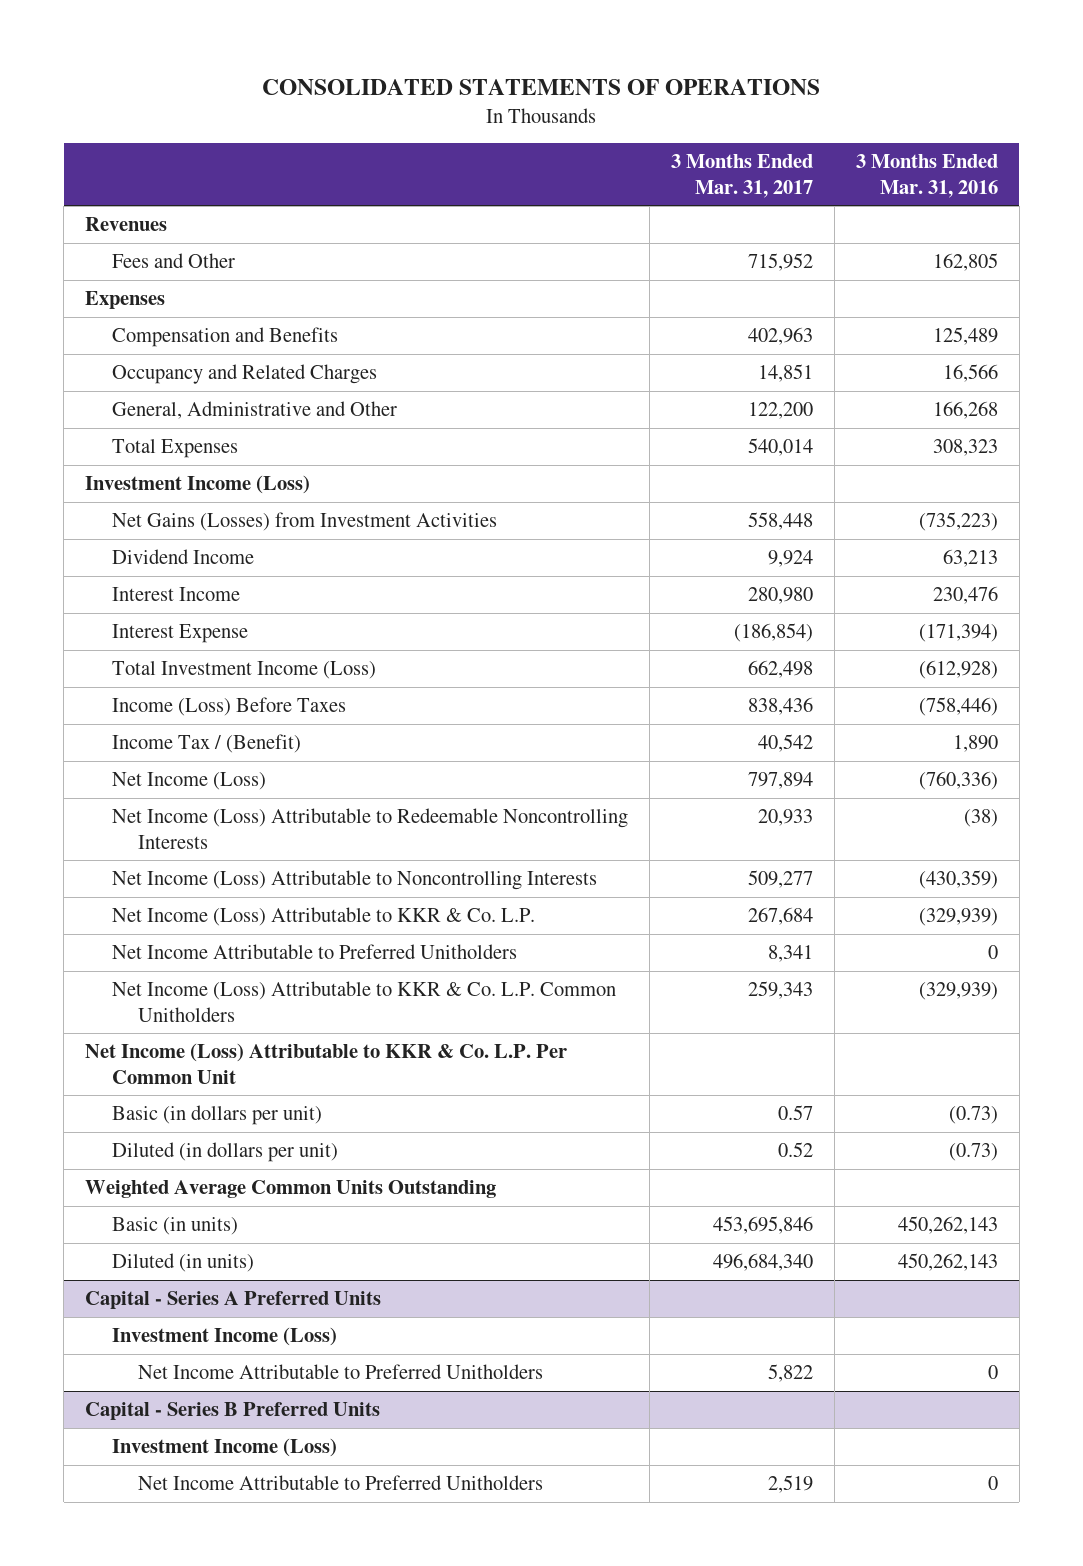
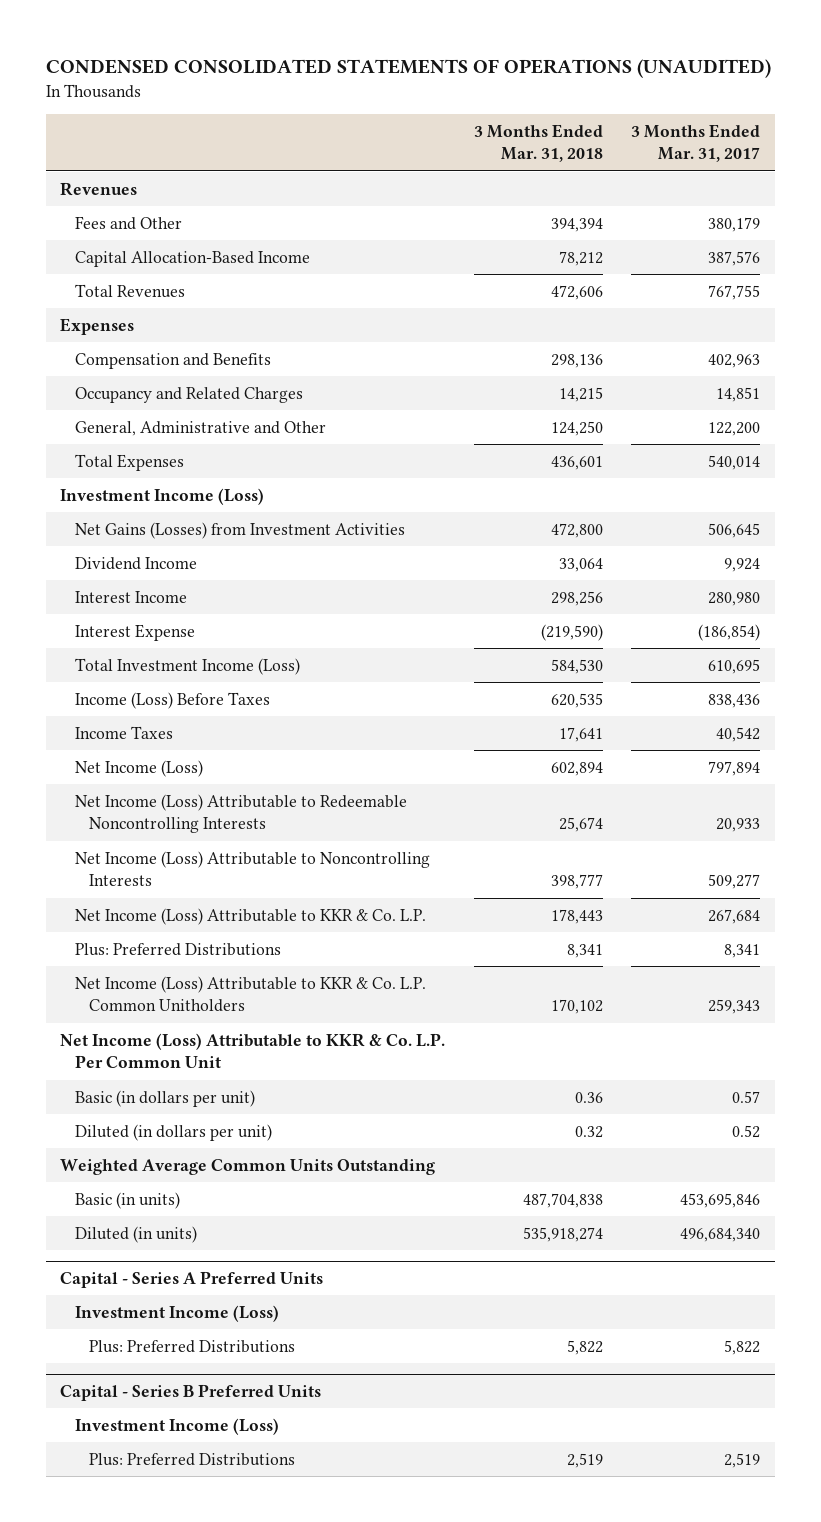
- CONSOLIDATED STATEMENTS OF OPERATIONS
+ CONDENSED CONSOLIDATED STATEMENTS OF OPERATIONS (UNAUDITED)
- | 3 Months Ended Mar. 31, 2017 | 3 Months Ended Mar. 31, 2016
+ | 3 Months Ended Mar. 31, 2018 | 3 Months Ended Mar. 31, 2017
- Fees and Other | 715,952 | 162,805
+ Fees and Other | 394,394 | 380,179
+ Capital Allocation-Based Income | 78,212 | 387,576
+ Total Revenues | 472,606 | 767,755
- Net Gains (Losses) from Investment Activities | 558,448 | (735,223)
+ Net Gains (Losses) from Investment Activities | 472,800 | 506,645
- Total Investment Income (Loss) | 662,498 | (612,928)
+ Total Investment Income (Loss) | 584,530 | 610,695
- Income Tax / (Benefit) | 40,542 | 1,890
+ Income Taxes | 17,641 | 40,542
- Net Income Attributable to Preferred Unitholders | 8,341 | 0
+ Plus: Preferred Distributions | 8,341 | 8,341
@ Capital - Series A Preferred Units
- Net Income Attributable to Preferred Unitholders | 5,822 | 0
+ Plus: Preferred Distributions | 5,822 | 5,822
@ Capital - Series B Preferred Units
- Net Income Attributable to Preferred Unitholders | 2,519 | 0
+ Plus: Preferred Distributions | 2,519 | 2,519

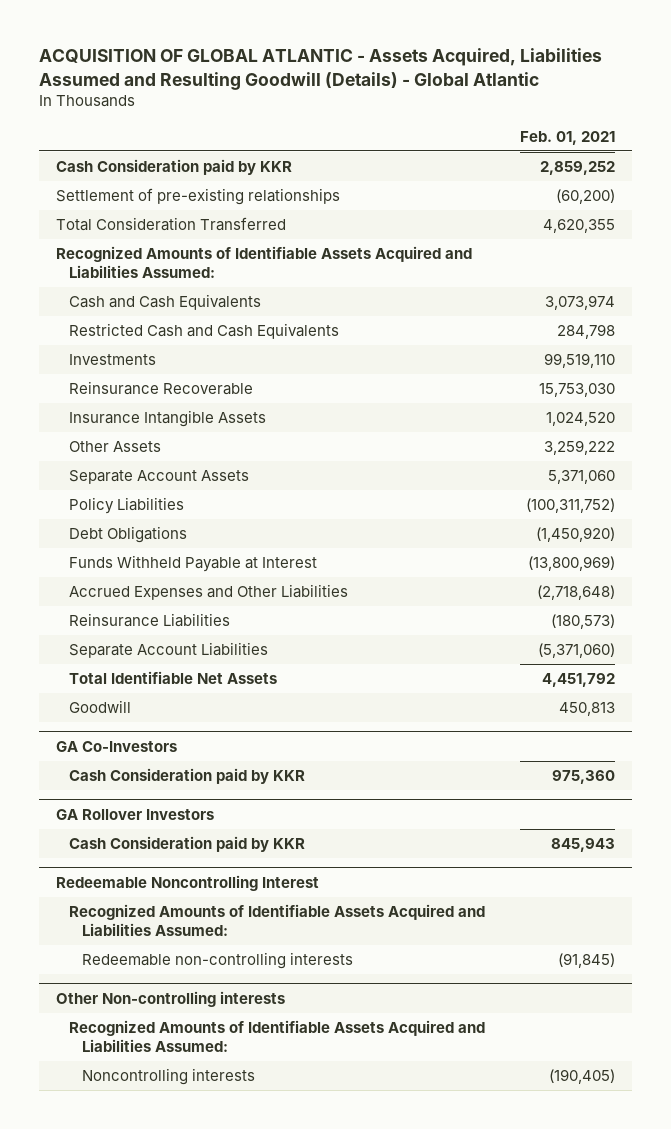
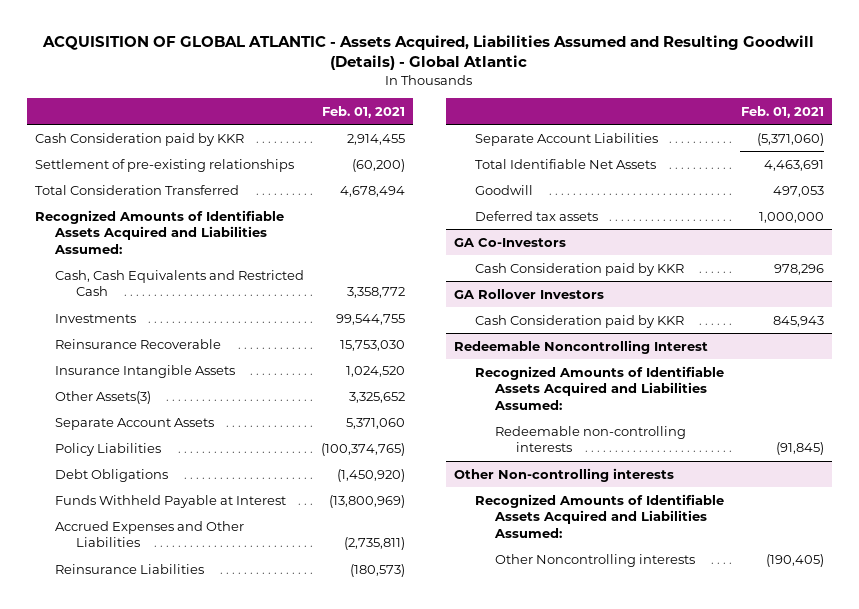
- Cash Consideration paid by KKR | 2,859,252
+ Cash Consideration paid by KKR | 2,914,455
- Total Consideration Transferred | 4,620,355
+ Total Consideration Transferred | 4,678,494
- Cash and Cash Equivalents | 3,073,974
- Restricted Cash and Cash Equivalents | 284,798
- Investments | 99,519,110
+ Cash, Cash Equivalents and Restricted Cash | 3,358,772
+ Investments | 99,544,755
- Other Assets | 3,259,222
+ Other Assets(3) | 3,325,652
- Policy Liabilities | (100,311,752)
+ Policy Liabilities | (100,374,765)
- Accrued Expenses and Other Liabilities | (2,718,648)
+ Accrued Expenses and Other Liabilities | (2,735,811)
- Total Identifiable Net Assets | 4,451,792
- Goodwill | 450,813
+ Total Identifiable Net Assets | 4,463,691
+ Goodwill | 497,053
+ Deferred tax assets | 1,000,000
@ GA Co-Investors
- Cash Consideration paid by KKR | 975,360
+ Cash Consideration paid by KKR | 978,296
@ Other Non-controlling interests
- Noncontrolling interests | (190,405)
+ Other Noncontrolling interests | (190,405)

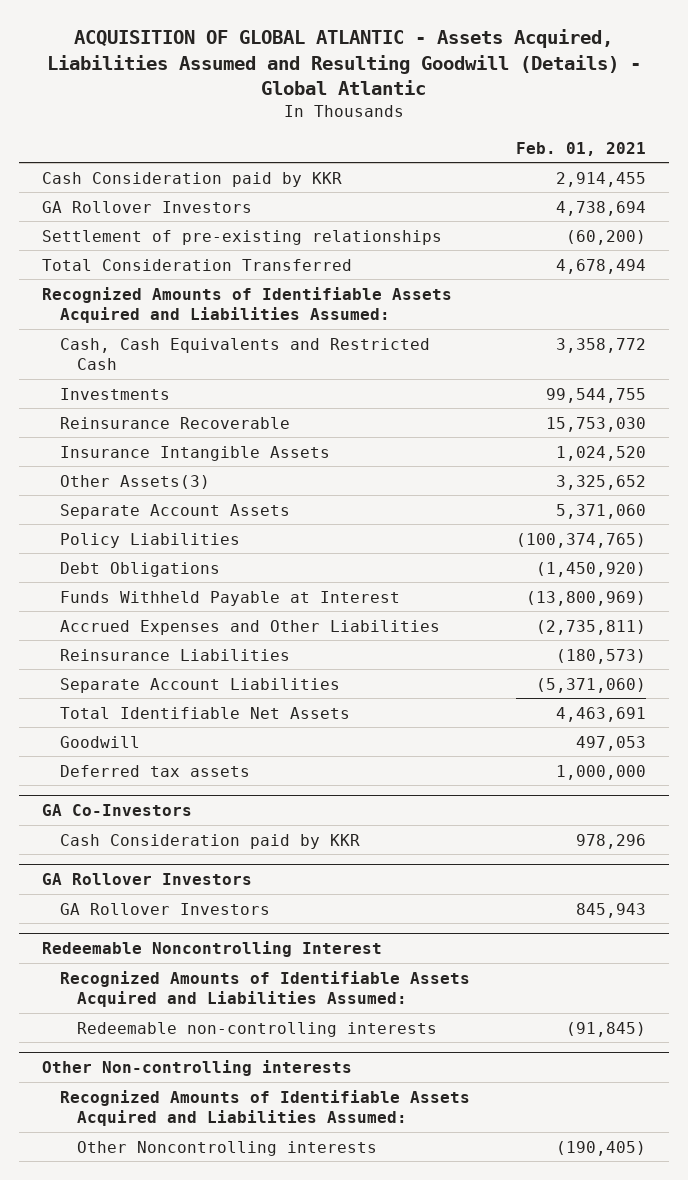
+ GA Rollover Investors | 4,738,694
@ GA Rollover Investors
- Cash Consideration paid by KKR | 845,943
+ GA Rollover Investors | 845,943

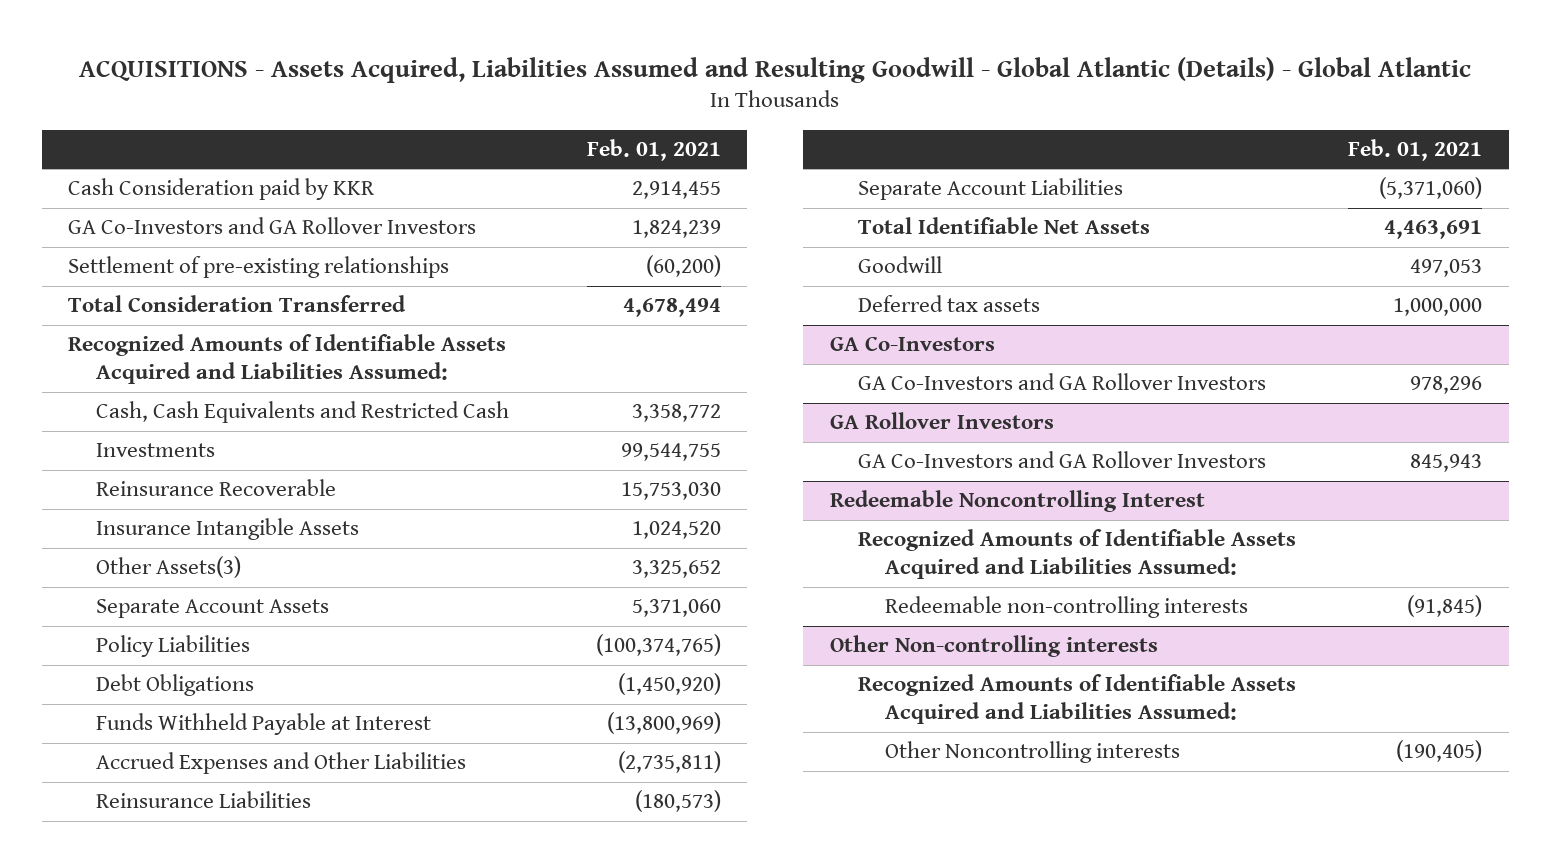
- ACQUISITION OF GLOBAL ATLANTIC - Assets Acquired, Liabilities Assumed and Resulting Goodwill (Details) - Global Atlantic
+ ACQUISITIONS - Assets Acquired, Liabilities Assumed and Resulting Goodwill - Global Atlantic (Details) - Global Atlantic
- GA Rollover Investors | 4,738,694
+ GA Co-Investors and GA Rollover Investors | 1,824,239
@ GA Co-Investors
- Cash Consideration paid by KKR | 978,296
+ GA Co-Investors and GA Rollover Investors | 978,296
@ GA Rollover Investors
- GA Rollover Investors | 845,943
+ GA Co-Investors and GA Rollover Investors | 845,943

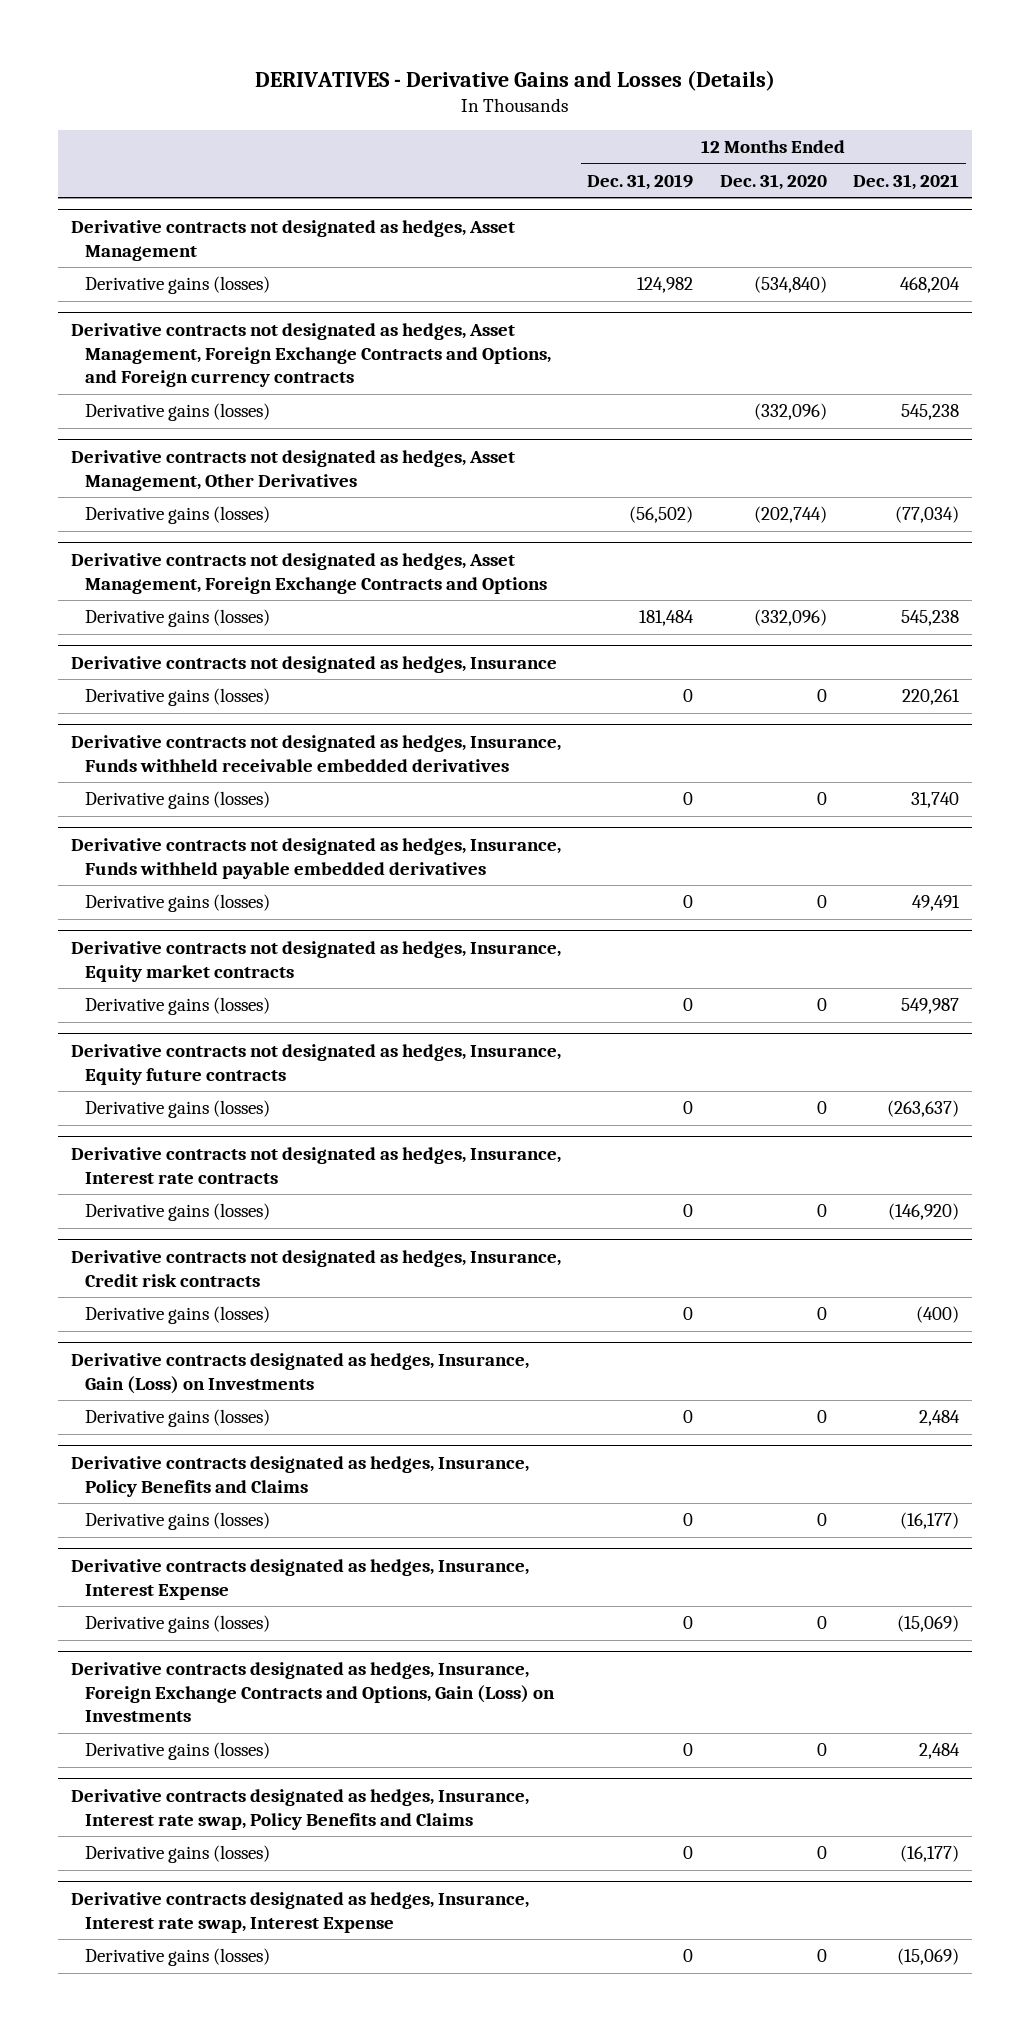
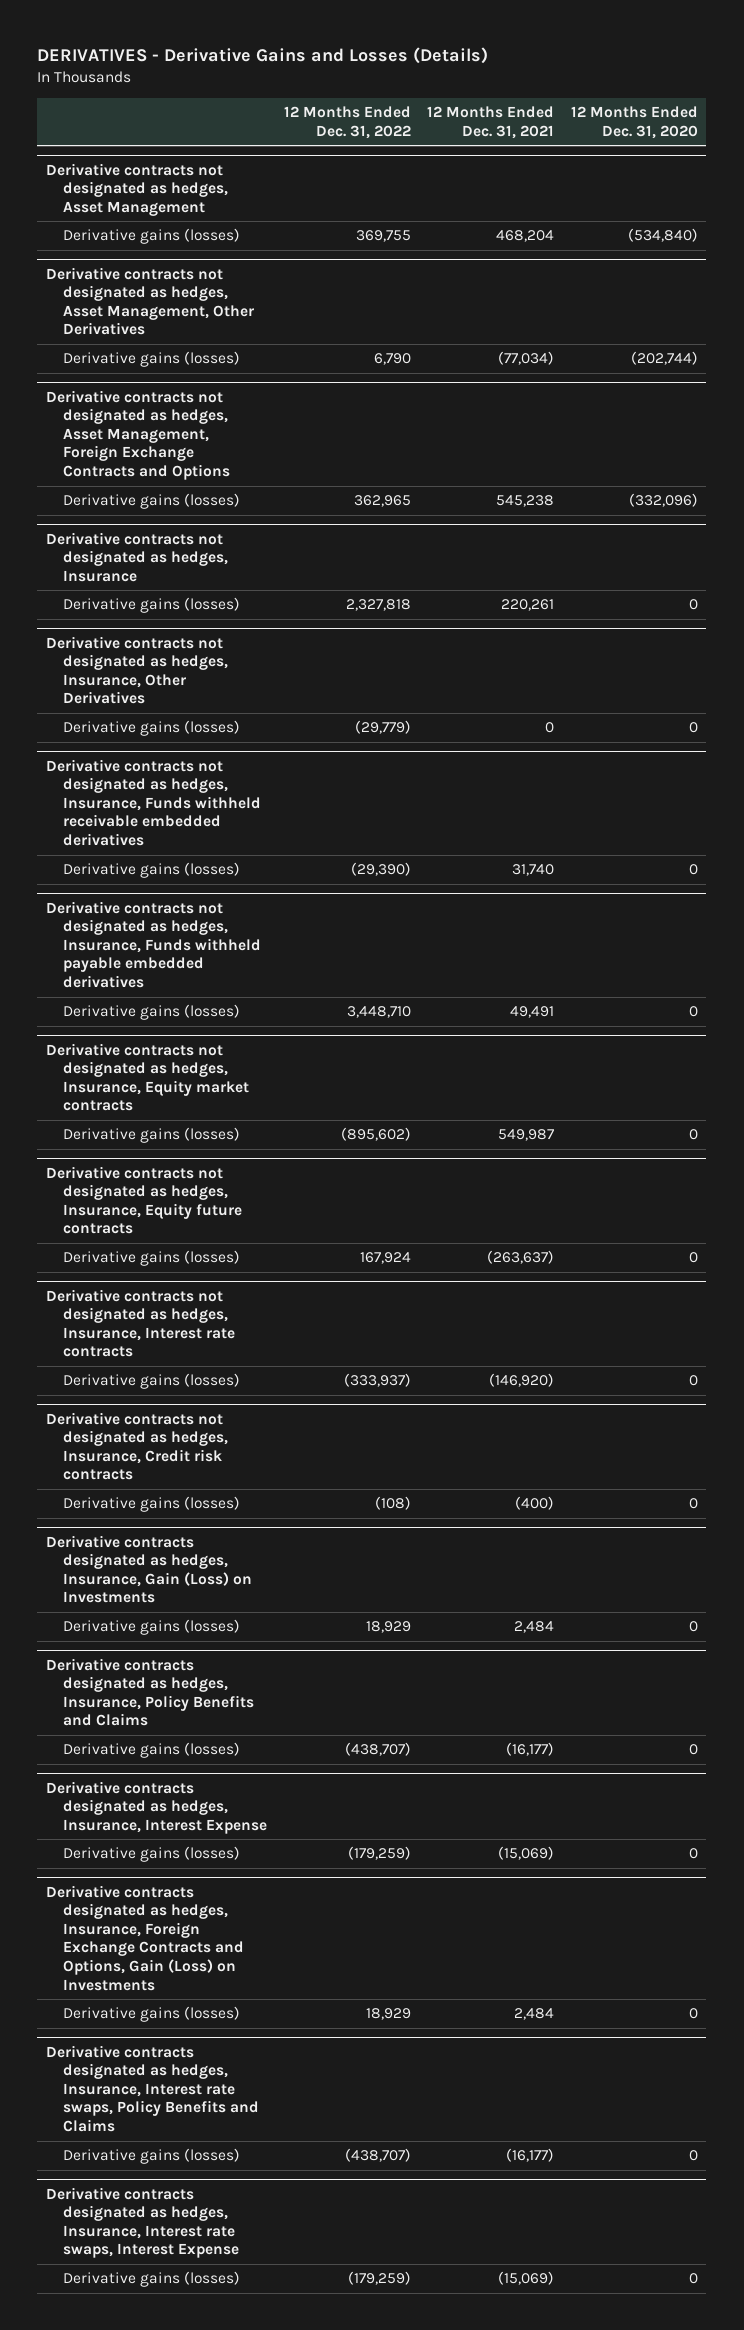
- | 12 Months Ended Dec. 31, 2019 | 12 Months Ended Dec. 31, 2020 | 12 Months Ended Dec. 31, 2021
+ | 12 Months Ended Dec. 31, 2022 | 12 Months Ended Dec. 31, 2021 | 12 Months Ended Dec. 31, 2020
- Derivative contracts not designated as hedges, Asset Management, Foreign Exchange Contracts and Options, and Foreign currency contracts
- Derivative gains (losses) | | (332,096) | 545,238
+ Derivative contracts not designated as hedges, Insurance, Other Derivatives
+ Derivative gains (losses) | (29,779) | 0 | 0
- Derivative contracts designated as hedges, Insurance, Interest rate swap, Policy Benefits and Claims
+ Derivative contracts designated as hedges, Insurance, Interest rate swaps, Policy Benefits and Claims
- Derivative contracts designated as hedges, Insurance, Interest rate swap, Interest Expense
+ Derivative contracts designated as hedges, Insurance, Interest rate swaps, Interest Expense

